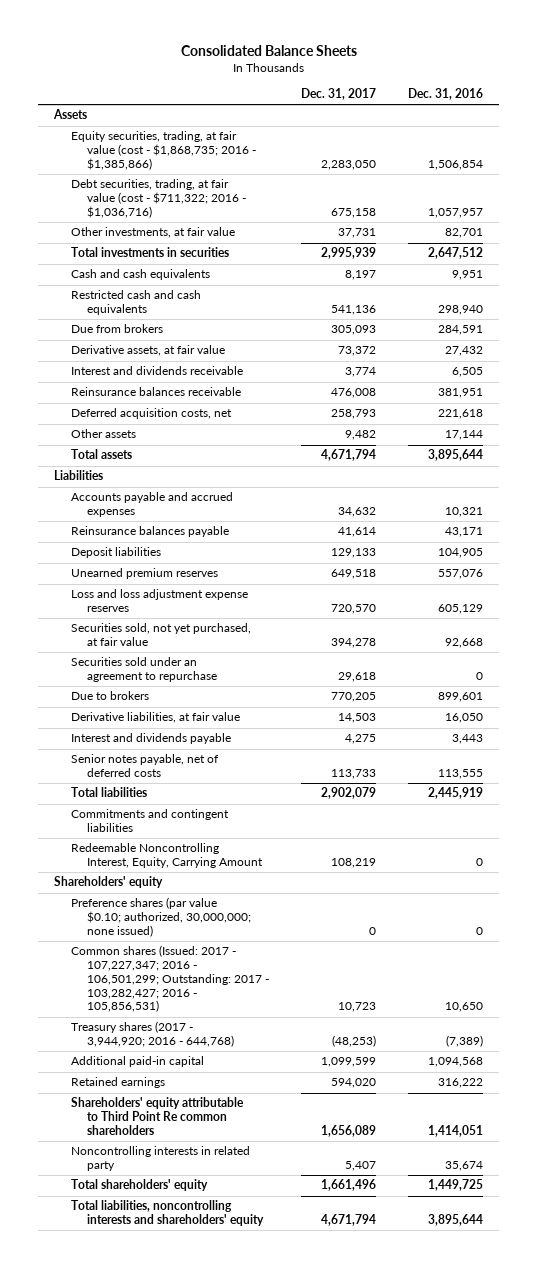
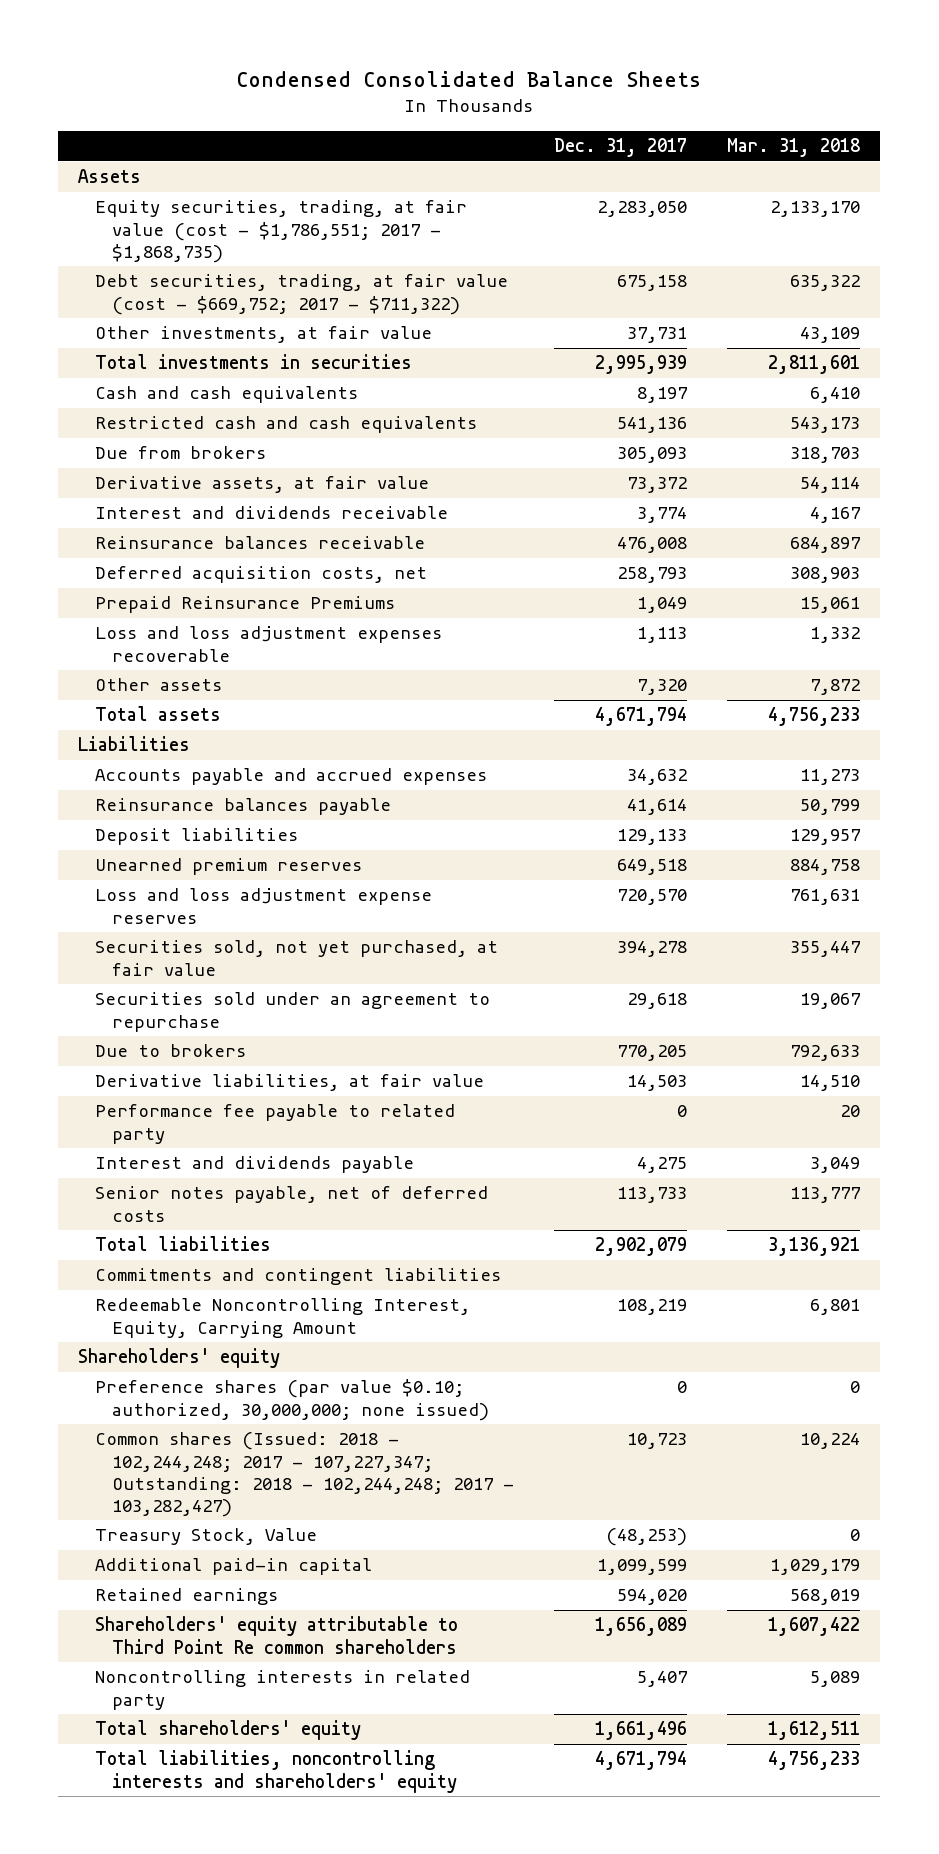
- Consolidated Balance Sheets
+ Condensed Consolidated Balance Sheets
- | Dec. 31, 2017 | Dec. 31, 2016
+ | Dec. 31, 2017 | Mar. 31, 2018
- Equity securities, trading, at fair value (cost - $1,868,735; 2016 - $1,385,866) | 2,283,050 | 1,506,854
- Debt securities, trading, at fair value (cost - $711,322; 2016 - $1,036,716) | 675,158 | 1,057,957
+ Equity securities, trading, at fair value (cost - $1,786,551; 2017 - $1,868,735) | 2,283,050 | 2,133,170
+ Debt securities, trading, at fair value (cost - $669,752; 2017 - $711,322) | 675,158 | 635,322
- Other assets | 9,482 | 17,144
+ Prepaid Reinsurance Premiums | 1,049 | 15,061
+ Loss and loss adjustment expenses recoverable | 1,113 | 1,332
+ Other assets | 7,320 | 7,872
+ Performance fee payable to related party | 0 | 20
- Common shares (Issued: 2017 - 107,227,347; 2016 - 106,501,299; Outstanding: 2017 - 103,282,427; 2016 - 105,856,531) | 10,723 | 10,650
- Treasury shares (2017 - 3,944,920; 2016 - 644,768) | (48,253) | (7,389)
+ Common shares (Issued: 2018 - 102,244,248; 2017 - 107,227,347; Outstanding: 2018 - 102,244,248; 2017 - 103,282,427) | 10,723 | 10,224
+ Treasury Stock, Value | (48,253) | 0

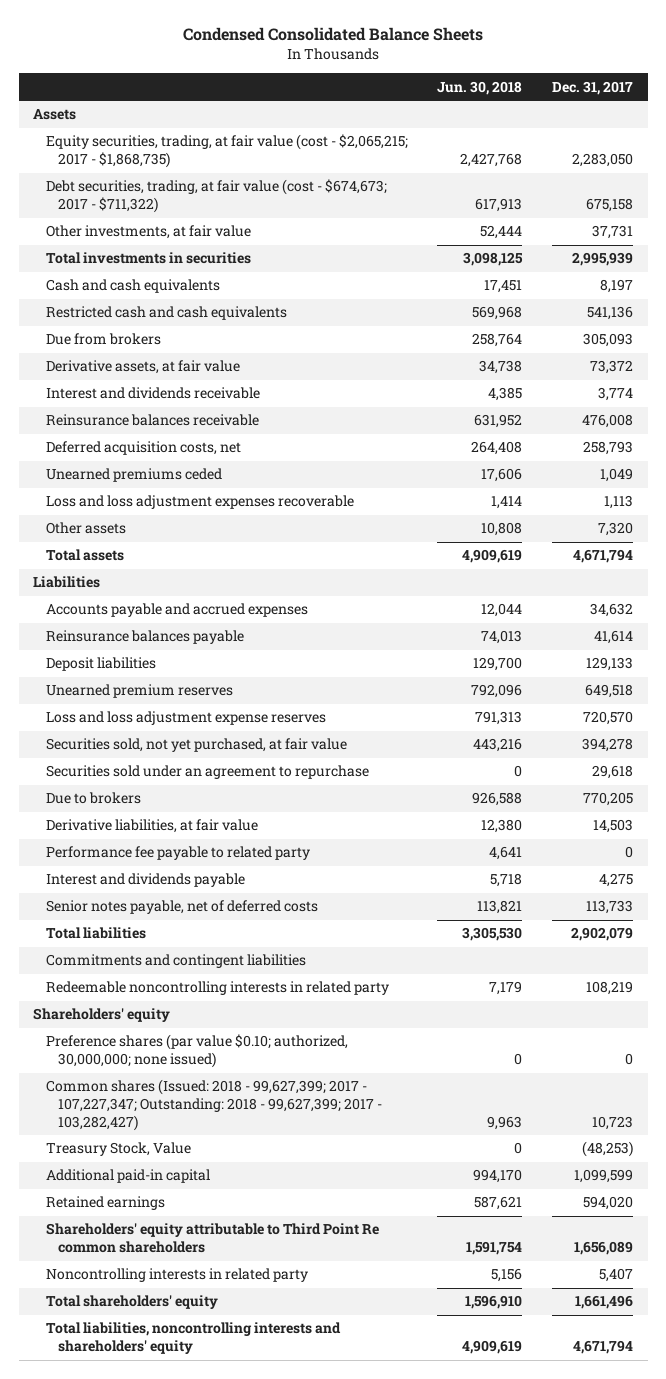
- | Dec. 31, 2017 | Mar. 31, 2018
+ | Jun. 30, 2018 | Dec. 31, 2017
- Equity securities, trading, at fair value (cost - $1,786,551; 2017 - $1,868,735) | 2,283,050 | 2,133,170
- Debt securities, trading, at fair value (cost - $669,752; 2017 - $711,322) | 675,158 | 635,322
+ Equity securities, trading, at fair value (cost - $2,065,215; 2017 - $1,868,735) | 2,427,768 | 2,283,050
+ Debt securities, trading, at fair value (cost - $674,673; 2017 - $711,322) | 617,913 | 675,158
- Prepaid Reinsurance Premiums | 1,049 | 15,061
+ Unearned premiums ceded | 17,606 | 1,049
- Redeemable Noncontrolling Interest, Equity, Carrying Amount | 108,219 | 6,801
+ Redeemable noncontrolling interests in related party | 7,179 | 108,219
- Common shares (Issued: 2018 - 102,244,248; 2017 - 107,227,347; Outstanding: 2018 - 102,244,248; 2017 - 103,282,427) | 10,723 | 10,224
+ Common shares (Issued: 2018 - 99,627,399; 2017 - 107,227,347; Outstanding: 2018 - 99,627,399; 2017 - 103,282,427) | 9,963 | 10,723

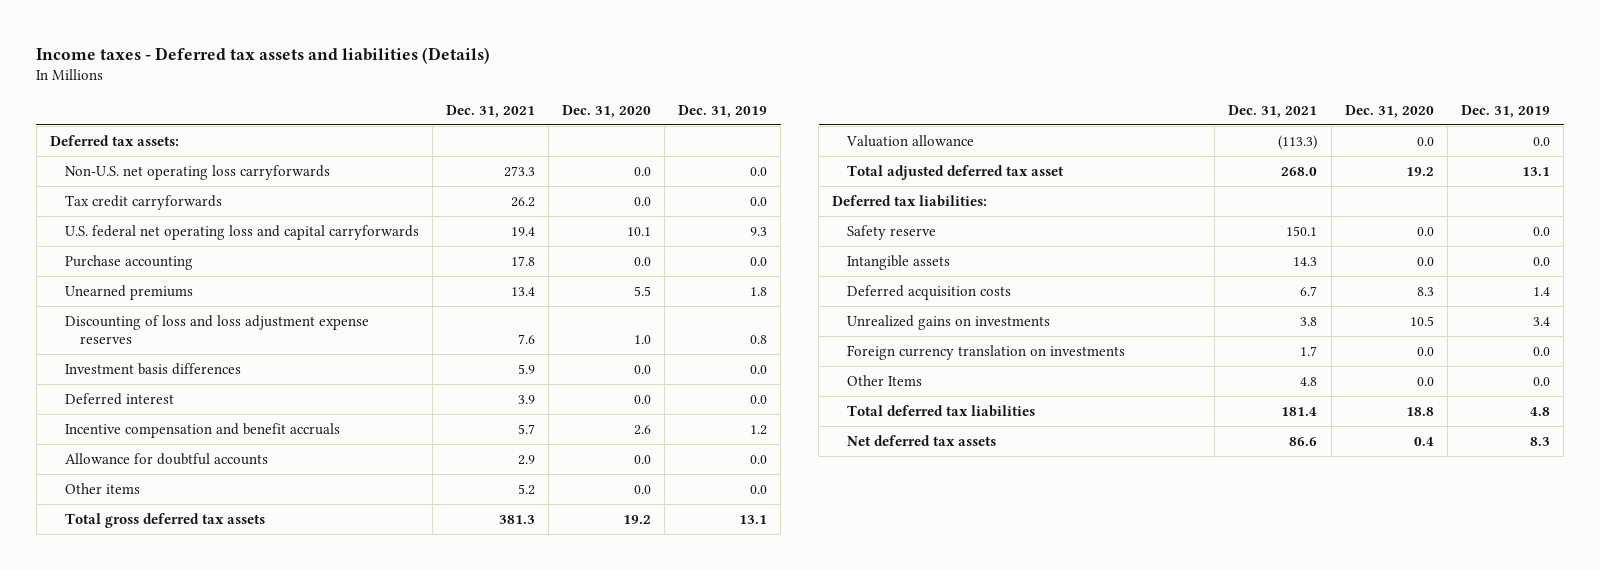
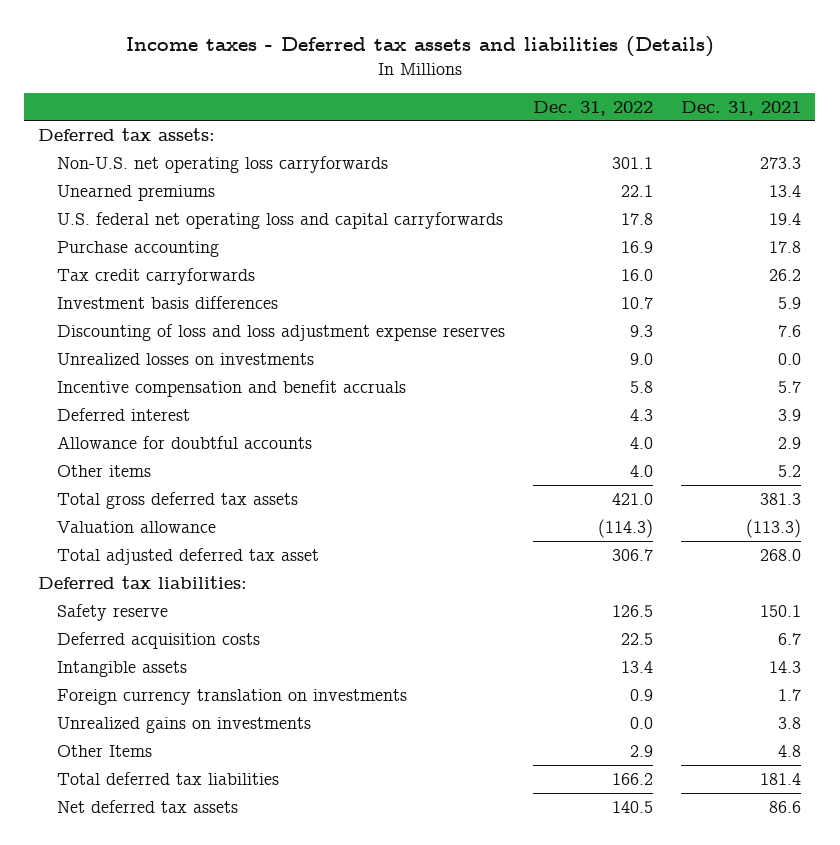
- | Dec. 31, 2021 | Dec. 31, 2020 | Dec. 31, 2019
+ | Dec. 31, 2022 | Dec. 31, 2021
moved up: Unearned premiums | 22.1 | 13.4
moved down: Tax credit carryforwards | 16.0 | 26.2
moved down: Discounting of loss and loss adjustment expense reserves | 9.3 | 7.6
+ Unrealized losses on investments | 9.0 | 0.0
moved down: Deferred interest | 4.3 | 3.9
moved down: Intangible assets | 13.4 | 14.3
moved down: Unrealized gains on investments | 0.0 | 3.8

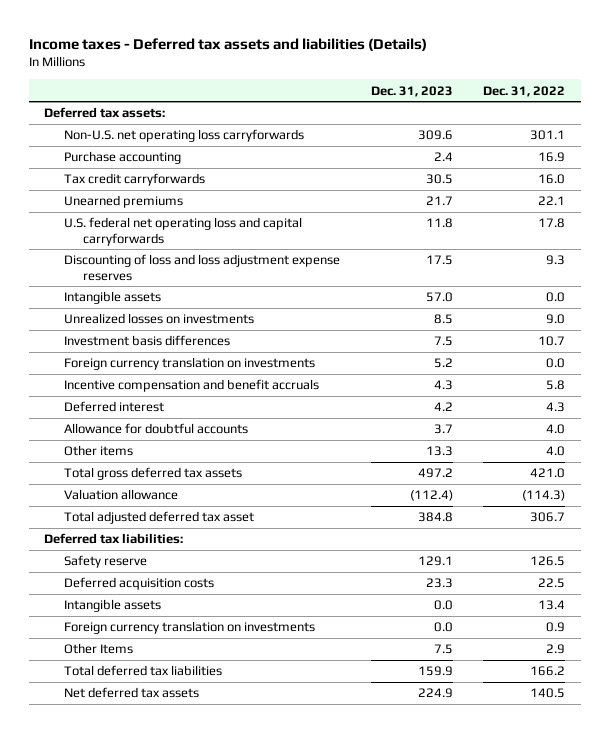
- | Dec. 31, 2022 | Dec. 31, 2021
+ | Dec. 31, 2023 | Dec. 31, 2022
moved down: Unearned premiums | 21.7 | 22.1
moved down: U.S. federal net operating loss and capital carryforwards | 11.8 | 17.8
+ Intangible assets | 57.0 | 0.0
moved down: Investment basis differences | 7.5 | 10.7
+ Foreign currency translation on investments | 5.2 | 0.0
- Unrealized gains on investments | 0.0 | 3.8

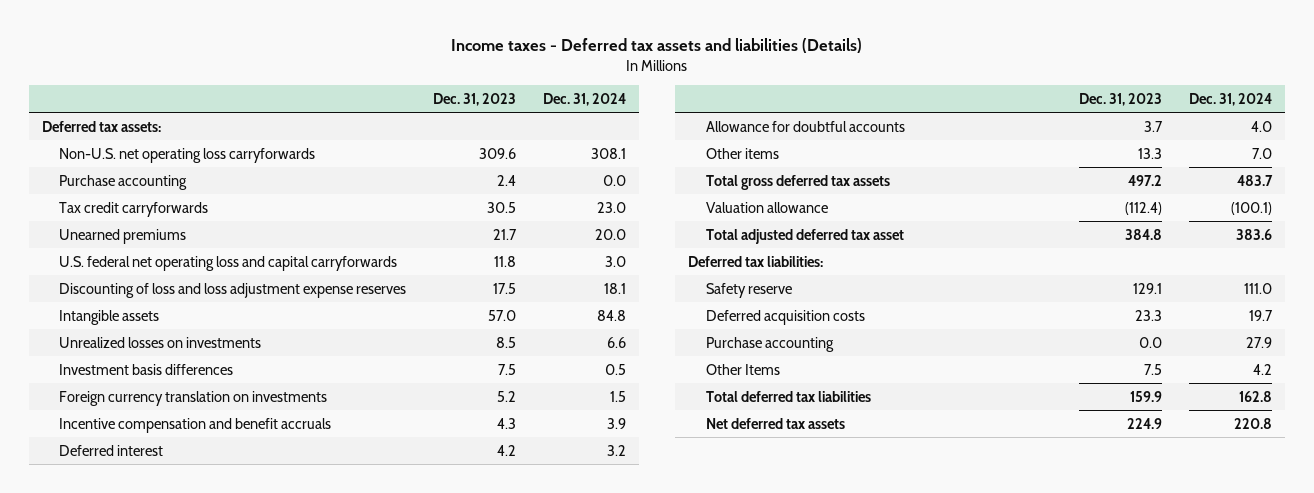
- | Dec. 31, 2023 | Dec. 31, 2022
+ | Dec. 31, 2023 | Dec. 31, 2024
- Intangible assets | 0.0 | 13.4
- Foreign currency translation on investments | 0.0 | 0.9
+ Purchase accounting | 0.0 | 27.9

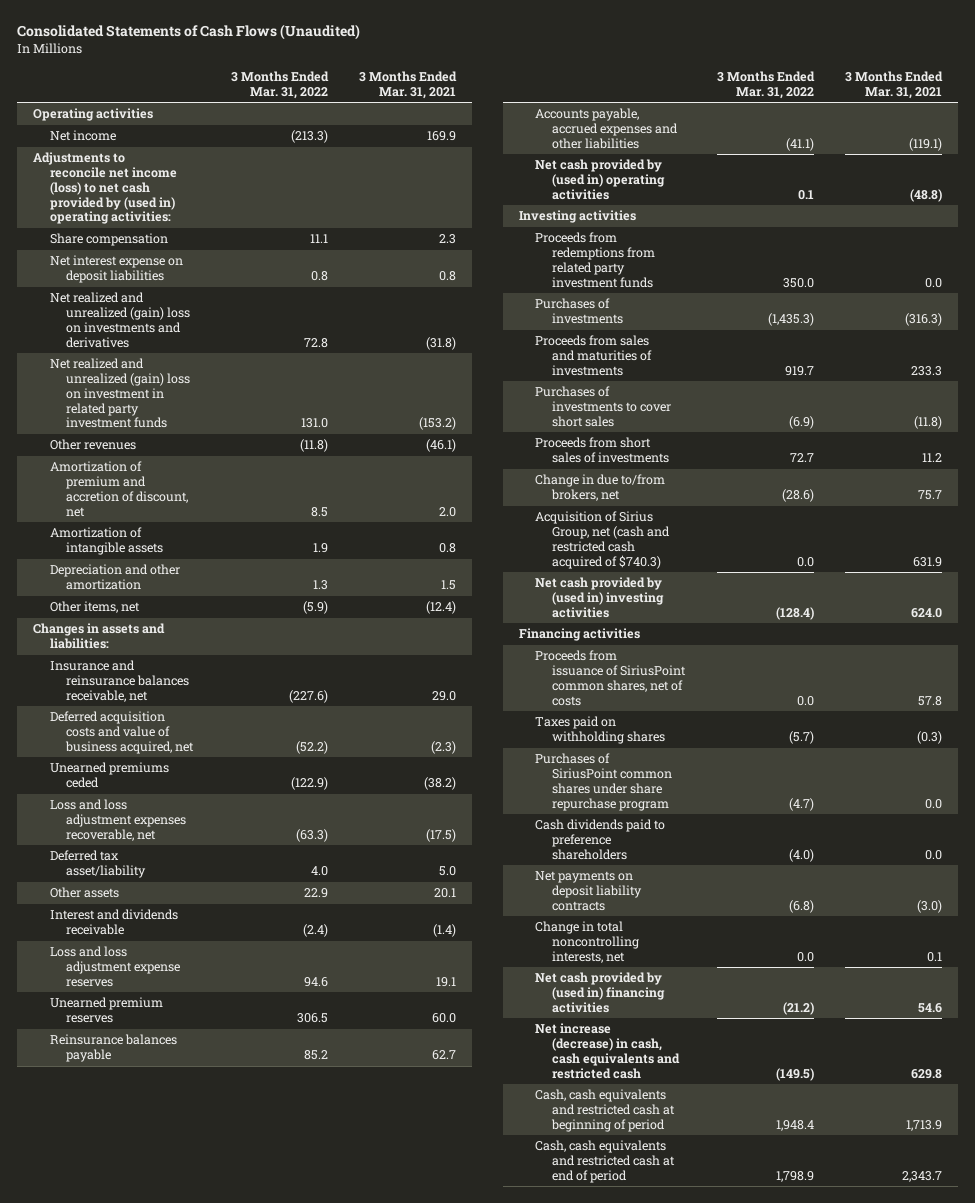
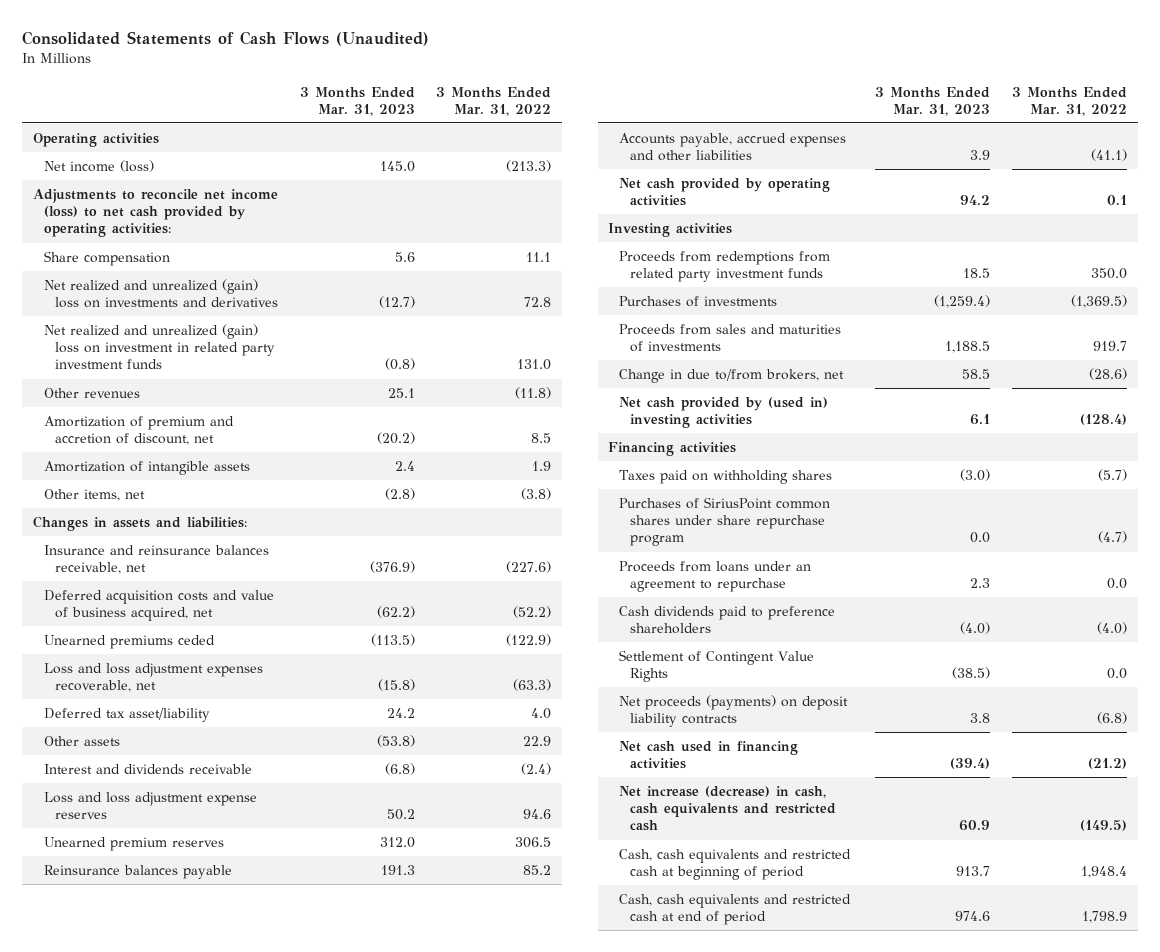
- | 3 Months Ended Mar. 31, 2022 | 3 Months Ended Mar. 31, 2021
+ | 3 Months Ended Mar. 31, 2023 | 3 Months Ended Mar. 31, 2022
- Net income | (213.3) | 169.9
- Adjustments to reconcile net income (loss) to net cash provided by (used in) operating activities:
+ Net income (loss) | 145.0 | (213.3)
+ Adjustments to reconcile net income (loss) to net cash provided by operating activities:
- Net interest expense on deposit liabilities | 0.8 | 0.8
- Depreciation and other amortization | 1.3 | 1.5
- Other items, net | (5.9) | (12.4)
+ Other items, net | (2.8) | (3.8)
- Net cash provided by (used in) operating activities | 0.1 | (48.8)
+ Net cash provided by operating activities | 94.2 | 0.1
- Purchases of investments | (1,435.3) | (316.3)
+ Purchases of investments | (1,259.4) | (1,369.5)
- Purchases of investments to cover short sales | (6.9) | (11.8)
- Proceeds from short sales of investments | 72.7 | 11.2
- Acquisition of Sirius Group, net (cash and restricted cash acquired of $740.3) | 0.0 | 631.9
- Proceeds from issuance of SiriusPoint common shares, net of costs | 0.0 | 57.8
+ Proceeds from loans under an agreement to repurchase | 2.3 | 0.0
- Net payments on deposit liability contracts | (6.8) | (3.0)
- Change in total noncontrolling interests, net | 0.0 | 0.1
- Net cash provided by (used in) financing activities | (21.2) | 54.6
+ Settlement of Contingent Value Rights | (38.5) | 0.0
+ Net proceeds (payments) on deposit liability contracts | 3.8 | (6.8)
+ Net cash used in financing activities | (39.4) | (21.2)

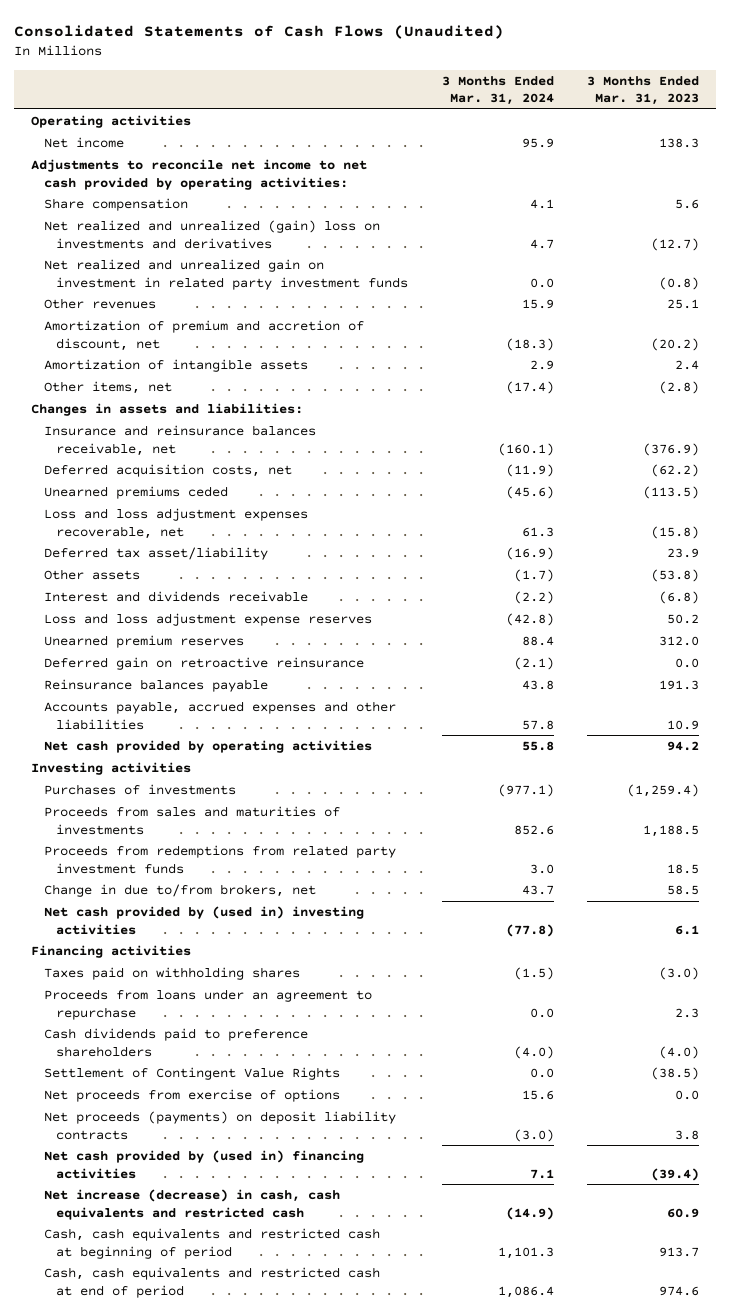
- | 3 Months Ended Mar. 31, 2023 | 3 Months Ended Mar. 31, 2022
+ | 3 Months Ended Mar. 31, 2024 | 3 Months Ended Mar. 31, 2023
- Net income (loss) | 145.0 | (213.3)
- Adjustments to reconcile net income (loss) to net cash provided by operating activities:
+ Net income | 95.9 | 138.3
+ Adjustments to reconcile net income to net cash provided by operating activities:
- Net realized and unrealized (gain) loss on investment in related party investment funds | (0.8) | 131.0
+ Net realized and unrealized gain on investment in related party investment funds | 0.0 | (0.8)
- Deferred acquisition costs and value of business acquired, net | (62.2) | (52.2)
+ Deferred acquisition costs, net | (11.9) | (62.2)
- Deferred tax asset/liability | 24.2 | 4.0
+ Deferred tax asset/liability | (16.9) | 23.9
+ Deferred gain on retroactive reinsurance | (2.1) | 0.0
- Accounts payable, accrued expenses and other liabilities | 3.9 | (41.1)
+ Accounts payable, accrued expenses and other liabilities | 57.8 | 10.9
moved down: Proceeds from redemptions from related party investment funds | 3.0 | 18.5
- Purchases of SiriusPoint common shares under share repurchase program | 0.0 | (4.7)
+ Net proceeds from exercise of options | 15.6 | 0.0
- Net cash used in financing activities | (39.4) | (21.2)
+ Net cash provided by (used in) financing activities | 7.1 | (39.4)

